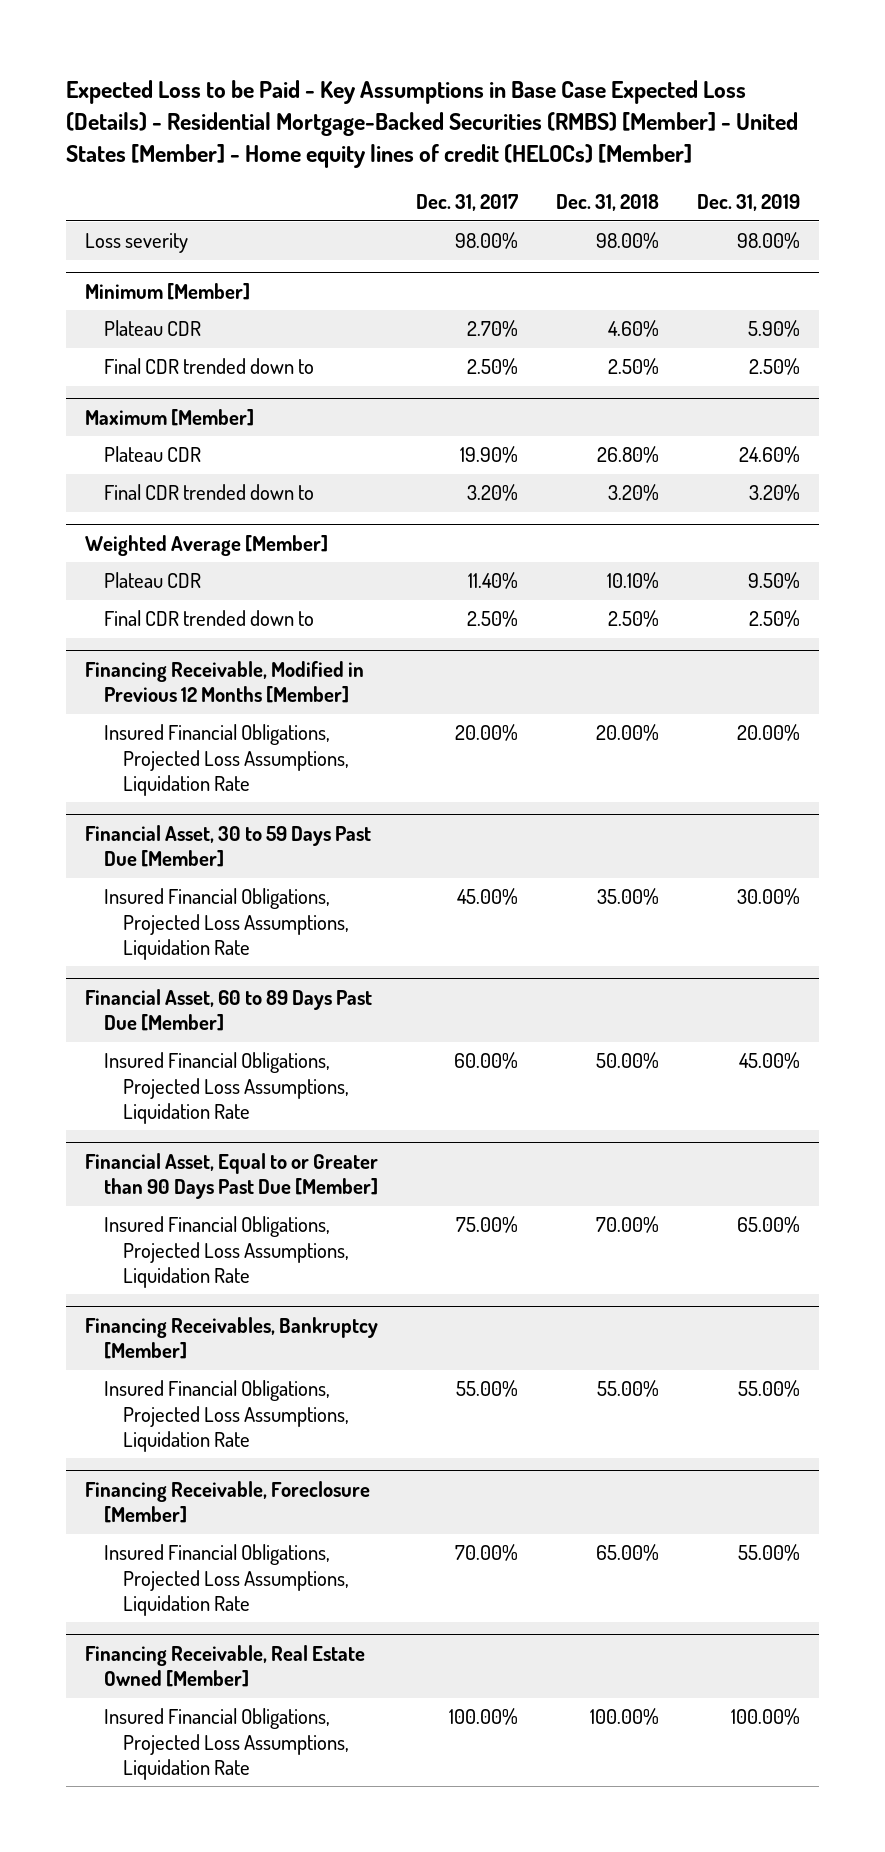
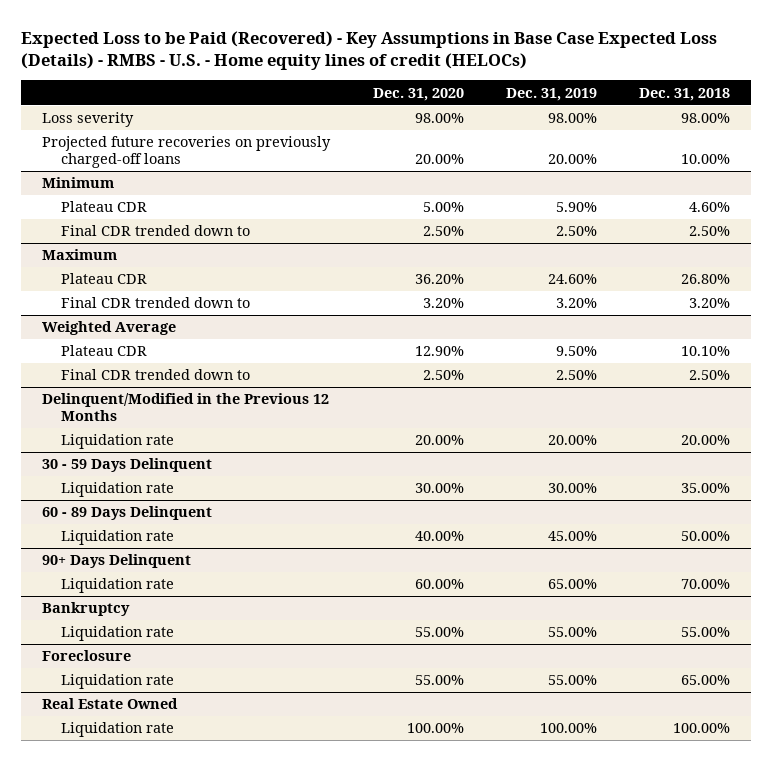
- Expected Loss to be Paid - Key Assumptions in Base Case Expected Loss (Details) - Residential Mortgage-Backed Securities (RMBS) [Member] - United States [Member] - Home equity lines of credit (HELOCs) [Member]
+ Expected Loss to be Paid (Recovered) - Key Assumptions in Base Case Expected Loss (Details) - RMBS - U.S. - Home equity lines of credit (HELOCs)
- | Dec. 31, 2017 | Dec. 31, 2018 | Dec. 31, 2019
+ | Dec. 31, 2020 | Dec. 31, 2019 | Dec. 31, 2018
- Minimum [Member]
+ Projected future recoveries on previously charged-off loans | 20.00% | 20.00% | 10.00%
+ Minimum
- Maximum [Member]
+ Maximum
- Weighted Average [Member]
+ Weighted Average
- Financing Receivable, Modified in Previous 12 Months [Member]
- Insured Financial Obligations, Projected Loss Assumptions, Liquidation Rate | 20.00% | 20.00% | 20.00%
- Financial Asset, 30 to 59 Days Past Due [Member]
- Insured Financial Obligations, Projected Loss Assumptions, Liquidation Rate | 45.00% | 35.00% | 30.00%
- Financial Asset, 60 to 89 Days Past Due [Member]
- Insured Financial Obligations, Projected Loss Assumptions, Liquidation Rate | 60.00% | 50.00% | 45.00%
- Financial Asset, Equal to or Greater than 90 Days Past Due [Member]
- Insured Financial Obligations, Projected Loss Assumptions, Liquidation Rate | 75.00% | 70.00% | 65.00%
- Financing Receivables, Bankruptcy [Member]
- Insured Financial Obligations, Projected Loss Assumptions, Liquidation Rate | 55.00% | 55.00% | 55.00%
- Financing Receivable, Foreclosure [Member]
- Insured Financial Obligations, Projected Loss Assumptions, Liquidation Rate | 70.00% | 65.00% | 55.00%
- Financing Receivable, Real Estate Owned [Member]
- Insured Financial Obligations, Projected Loss Assumptions, Liquidation Rate | 100.00% | 100.00% | 100.00%
+ Delinquent/Modified in the Previous 12 Months
+ Liquidation rate | 20.00% | 20.00% | 20.00%
+ 30 - 59 Days Delinquent
+ Liquidation rate | 30.00% | 30.00% | 35.00%
+ 60 - 89 Days Delinquent
+ Liquidation rate | 40.00% | 45.00% | 50.00%
+ 90+ Days Delinquent
+ Liquidation rate | 60.00% | 65.00% | 70.00%
+ Bankruptcy
+ Liquidation rate | 55.00% | 55.00% | 55.00%
+ Foreclosure
+ Liquidation rate | 55.00% | 55.00% | 65.00%
+ Real Estate Owned
+ Liquidation rate | 100.00% | 100.00% | 100.00%

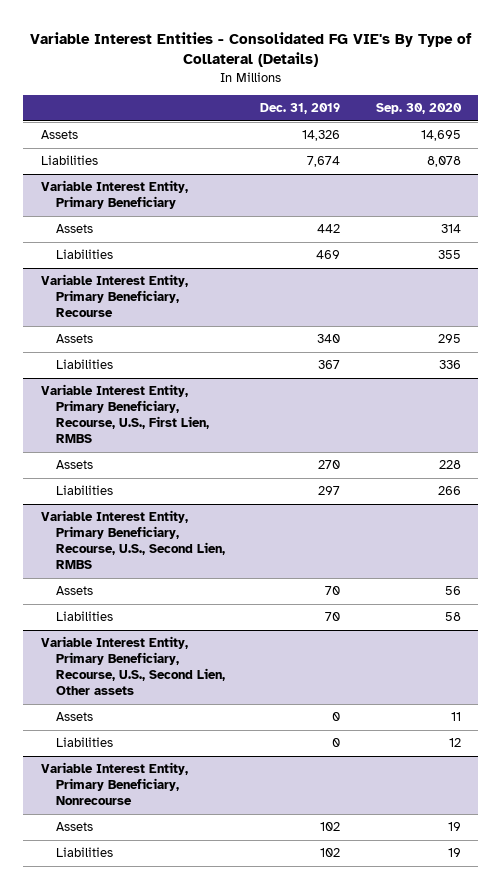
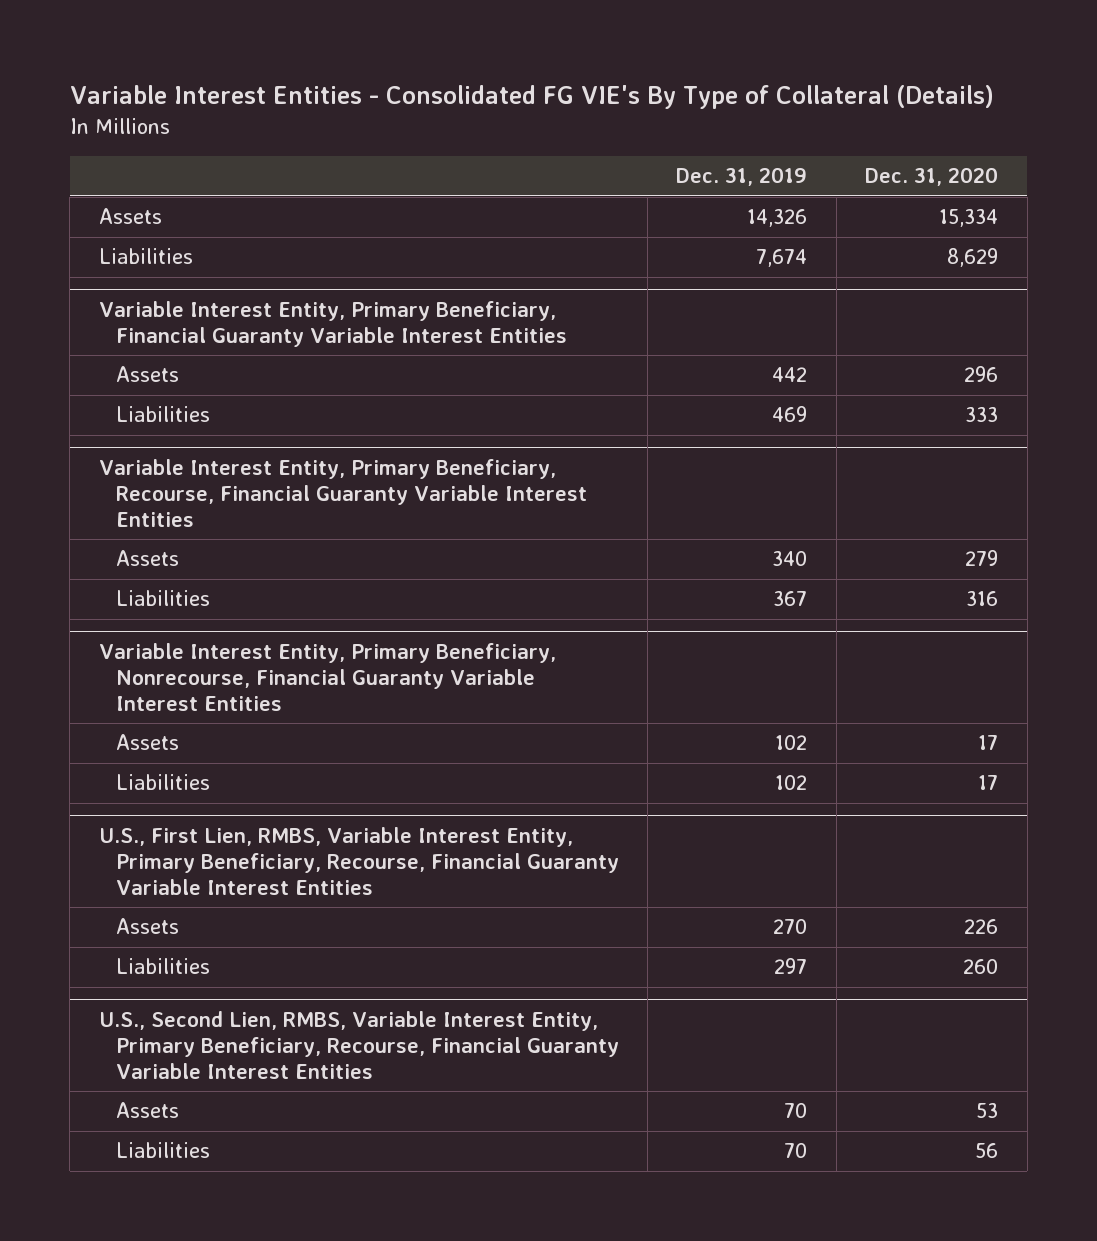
- | Dec. 31, 2019 | Sep. 30, 2020
+ | Dec. 31, 2019 | Dec. 31, 2020
- Variable Interest Entity, Primary Beneficiary
+ Variable Interest Entity, Primary Beneficiary, Financial Guaranty Variable Interest Entities
- Variable Interest Entity, Primary Beneficiary, Recourse
+ Variable Interest Entity, Primary Beneficiary, Recourse, Financial Guaranty Variable Interest Entities
- Variable Interest Entity, Primary Beneficiary, Recourse, U.S., First Lien, RMBS
+ Variable Interest Entity, Primary Beneficiary, Nonrecourse, Financial Guaranty Variable Interest Entities
+ Assets | 102 | 17
+ Liabilities | 102 | 17
+ U.S., First Lien, RMBS, Variable Interest Entity, Primary Beneficiary, Recourse, Financial Guaranty Variable Interest Entities
- Variable Interest Entity, Primary Beneficiary, Recourse, U.S., Second Lien, RMBS
+ U.S., Second Lien, RMBS, Variable Interest Entity, Primary Beneficiary, Recourse, Financial Guaranty Variable Interest Entities
- Variable Interest Entity, Primary Beneficiary, Recourse, U.S., Second Lien, Other assets
- Assets | 0 | 11
- Liabilities | 0 | 12
- Variable Interest Entity, Primary Beneficiary, Nonrecourse
- Assets | 102 | 19
- Liabilities | 102 | 19

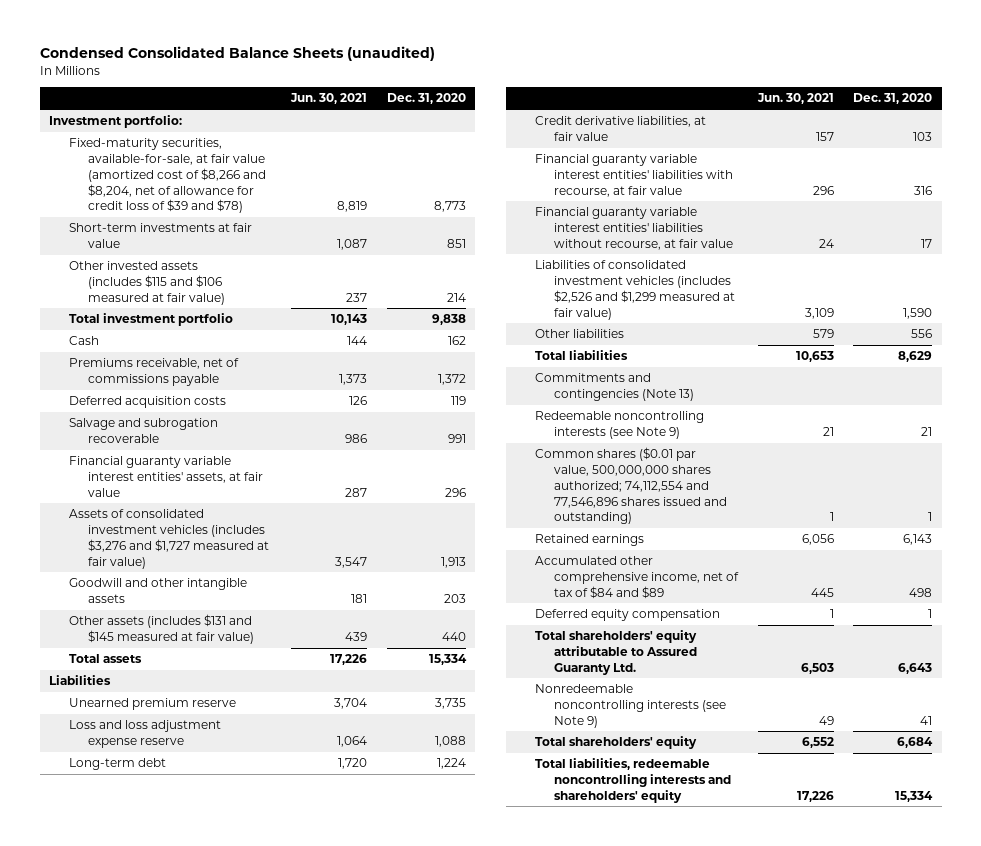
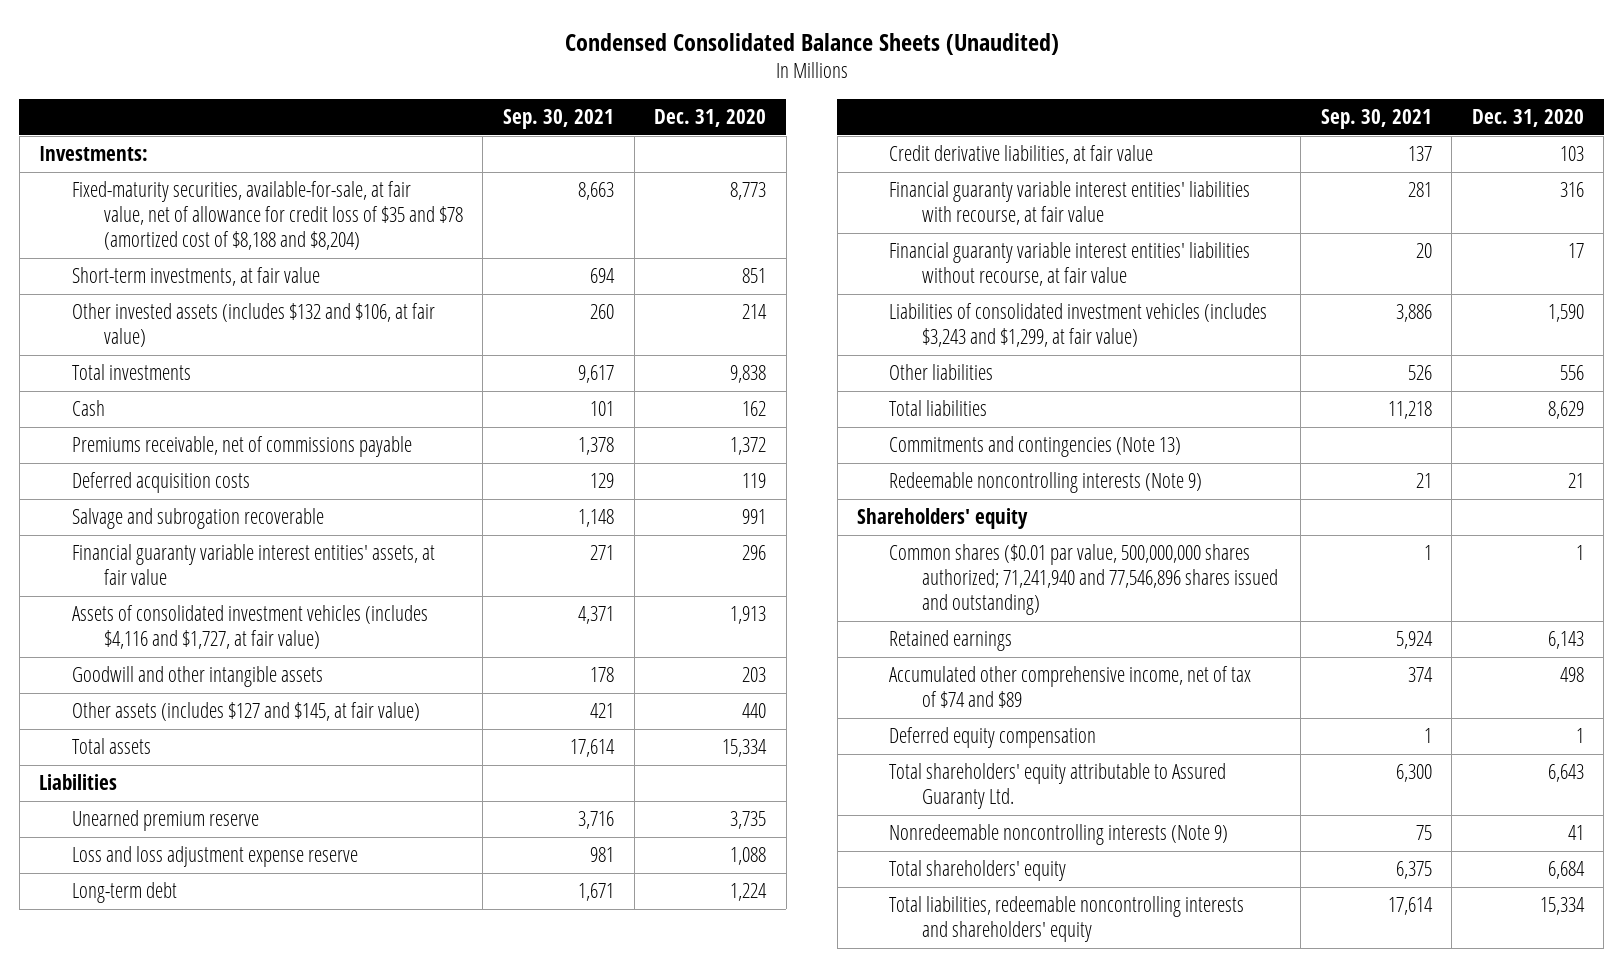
- Condensed Consolidated Balance Sheets (unaudited)
+ Condensed Consolidated Balance Sheets (Unaudited)
- | Jun. 30, 2021 | Dec. 31, 2020
+ | Sep. 30, 2021 | Dec. 31, 2020
- Investment portfolio:
- Fixed-maturity securities, available-for-sale, at fair value (amortized cost of $8,266 and $8,204, net of allowance for credit loss of $39 and $78) | 8,819 | 8,773
- Short-term investments at fair value | 1,087 | 851
- Other invested assets (includes $115 and $106 measured at fair value) | 237 | 214
- Total investment portfolio | 10,143 | 9,838
+ Investments:
+ Fixed-maturity securities, available-for-sale, at fair value, net of allowance for credit loss of $35 and $78 (amortized cost of $8,188 and $8,204) | 8,663 | 8,773
+ Short-term investments, at fair value | 694 | 851
+ Other invested assets (includes $132 and $106, at fair value) | 260 | 214
+ Total investments | 9,617 | 9,838
- Assets of consolidated investment vehicles (includes $3,276 and $1,727 measured at fair value) | 3,547 | 1,913
+ Assets of consolidated investment vehicles (includes $4,116 and $1,727, at fair value) | 4,371 | 1,913
- Other assets (includes $131 and $145 measured at fair value) | 439 | 440
+ Other assets (includes $127 and $145, at fair value) | 421 | 440
- Liabilities of consolidated investment vehicles (includes $2,526 and $1,299 measured at fair value) | 3,109 | 1,590
+ Liabilities of consolidated investment vehicles (includes $3,243 and $1,299, at fair value) | 3,886 | 1,590
- Redeemable noncontrolling interests (see Note 9) | 21 | 21
- Common shares ($0.01 par value, 500,000,000 shares authorized; 74,112,554 and 77,546,896 shares issued and outstanding) | 1 | 1
+ Redeemable noncontrolling interests (Note 9) | 21 | 21
+ Shareholders' equity
+ Common shares ($0.01 par value, 500,000,000 shares authorized; 71,241,940 and 77,546,896 shares issued and outstanding) | 1 | 1
- Accumulated other comprehensive income, net of tax of $84 and $89 | 445 | 498
+ Accumulated other comprehensive income, net of tax of $74 and $89 | 374 | 498
- Nonredeemable noncontrolling interests (see Note 9) | 49 | 41
+ Nonredeemable noncontrolling interests (Note 9) | 75 | 41

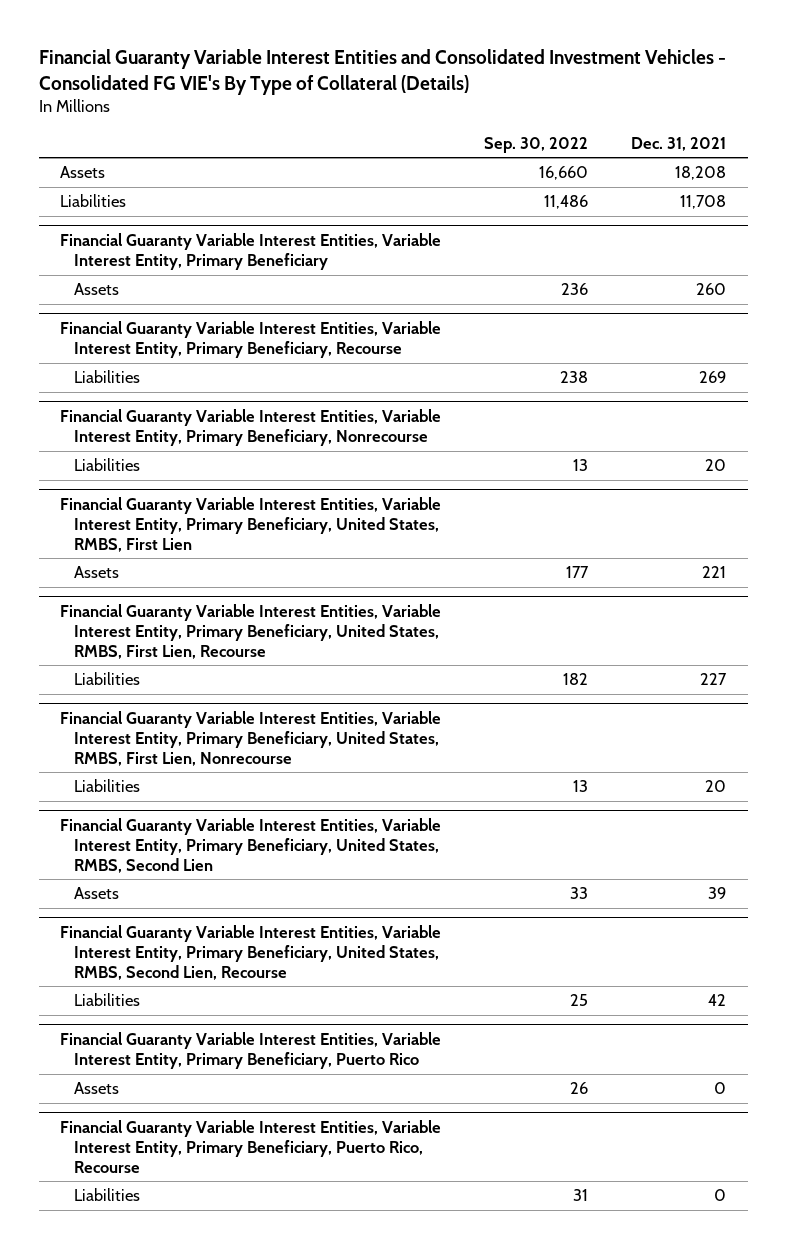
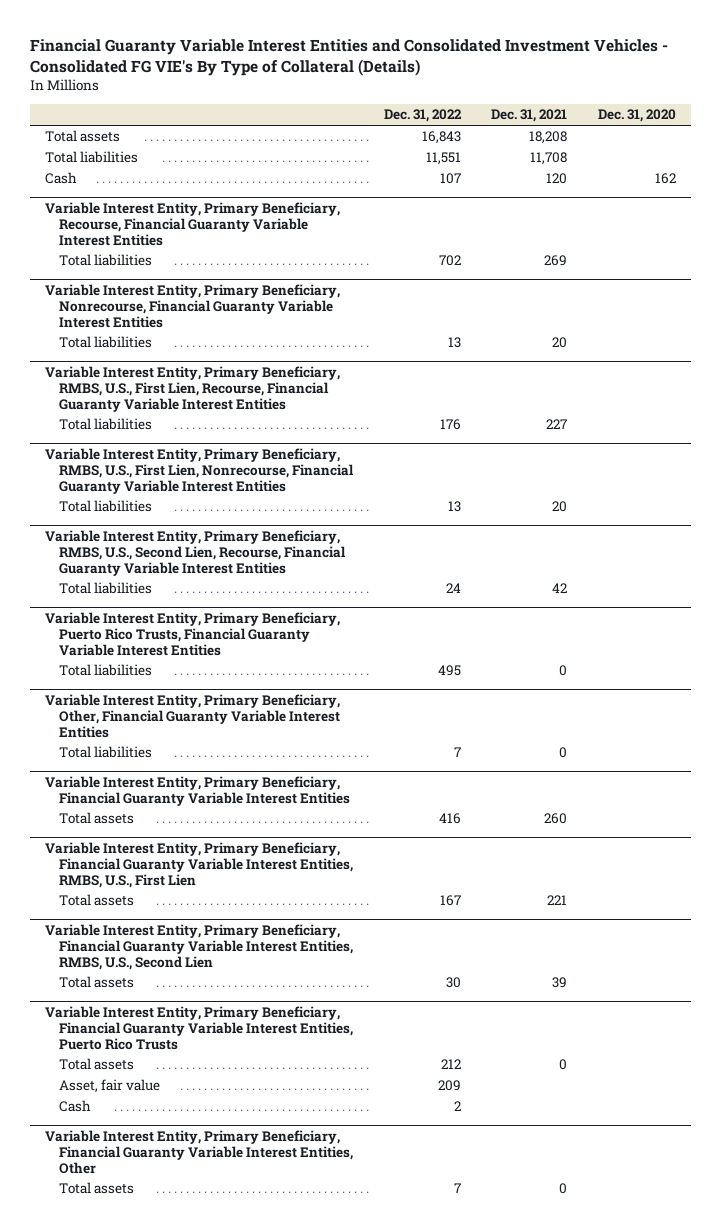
- | Sep. 30, 2022 | Dec. 31, 2021
+ | Dec. 31, 2022 | Dec. 31, 2021 | Dec. 31, 2020
- Assets | 16,660 | 18,208
- Liabilities | 11,486 | 11,708
- Financial Guaranty Variable Interest Entities, Variable Interest Entity, Primary Beneficiary
- Assets | 236 | 260
- Financial Guaranty Variable Interest Entities, Variable Interest Entity, Primary Beneficiary, Recourse
- Liabilities | 238 | 269
- Financial Guaranty Variable Interest Entities, Variable Interest Entity, Primary Beneficiary, Nonrecourse
- Liabilities | 13 | 20
- Financial Guaranty Variable Interest Entities, Variable Interest Entity, Primary Beneficiary, United States, RMBS, First Lien
- Assets | 177 | 221
- Financial Guaranty Variable Interest Entities, Variable Interest Entity, Primary Beneficiary, United States, RMBS, First Lien, Recourse
- Liabilities | 182 | 227
- Financial Guaranty Variable Interest Entities, Variable Interest Entity, Primary Beneficiary, United States, RMBS, First Lien, Nonrecourse
- Liabilities | 13 | 20
- Financial Guaranty Variable Interest Entities, Variable Interest Entity, Primary Beneficiary, United States, RMBS, Second Lien
- Assets | 33 | 39
- Financial Guaranty Variable Interest Entities, Variable Interest Entity, Primary Beneficiary, United States, RMBS, Second Lien, Recourse
- Liabilities | 25 | 42
- Financial Guaranty Variable Interest Entities, Variable Interest Entity, Primary Beneficiary, Puerto Rico
- Assets | 26 | 0
- Financial Guaranty Variable Interest Entities, Variable Interest Entity, Primary Beneficiary, Puerto Rico, Recourse
- Liabilities | 31 | 0
+ Total assets | 16,843 | 18,208 |
+ Total liabilities | 11,551 | 11,708 |
+ Cash | 107 | 120 | 162
+ Variable Interest Entity, Primary Beneficiary, Recourse, Financial Guaranty Variable Interest Entities
+ Total liabilities | 702 | 269 |
+ Variable Interest Entity, Primary Beneficiary, Nonrecourse, Financial Guaranty Variable Interest Entities
+ Total liabilities | 13 | 20 |
+ Variable Interest Entity, Primary Beneficiary, RMBS, U.S., First Lien, Recourse, Financial Guaranty Variable Interest Entities
+ Total liabilities | 176 | 227 |
+ Variable Interest Entity, Primary Beneficiary, RMBS, U.S., First Lien, Nonrecourse, Financial Guaranty Variable Interest Entities
+ Total liabilities | 13 | 20 |
+ Variable Interest Entity, Primary Beneficiary, RMBS, U.S., Second Lien, Recourse, Financial Guaranty Variable Interest Entities
+ Total liabilities | 24 | 42 |
+ Variable Interest Entity, Primary Beneficiary, Puerto Rico Trusts, Financial Guaranty Variable Interest Entities
+ Total liabilities | 495 | 0 |
+ Variable Interest Entity, Primary Beneficiary, Other, Financial Guaranty Variable Interest Entities
+ Total liabilities | 7 | 0 |
+ Variable Interest Entity, Primary Beneficiary, Financial Guaranty Variable Interest Entities
+ Total assets | 416 | 260 |
+ Variable Interest Entity, Primary Beneficiary, Financial Guaranty Variable Interest Entities, RMBS, U.S., First Lien
+ Total assets | 167 | 221 |
+ Variable Interest Entity, Primary Beneficiary, Financial Guaranty Variable Interest Entities, RMBS, U.S., Second Lien
+ Total assets | 30 | 39 |
+ Variable Interest Entity, Primary Beneficiary, Financial Guaranty Variable Interest Entities, Puerto Rico Trusts
+ Total assets | 212 | 0 |
+ Asset, fair value | 209 | |
+ Cash | 2 | |
+ Variable Interest Entity, Primary Beneficiary, Financial Guaranty Variable Interest Entities, Other
+ Total assets | 7 | 0 |

